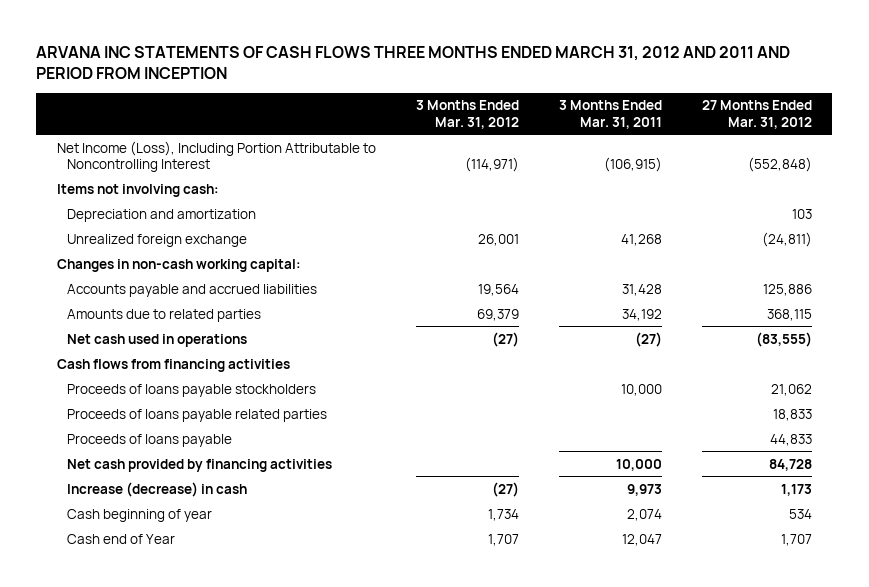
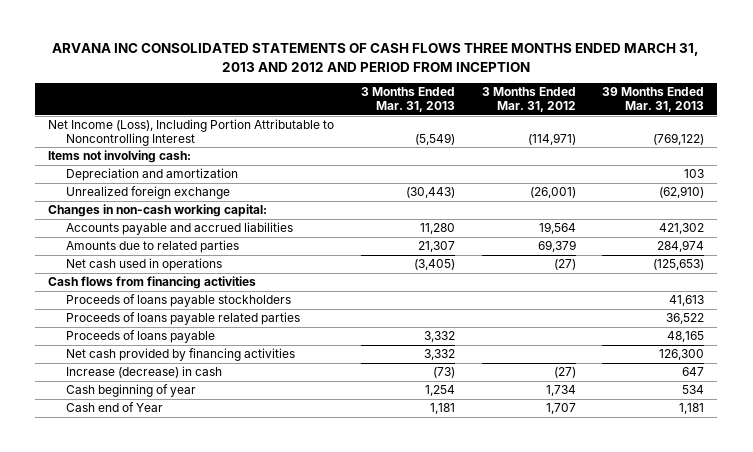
- ARVANA INC STATEMENTS OF CASH FLOWS THREE MONTHS ENDED MARCH 31, 2012 AND 2011 AND PERIOD FROM INCEPTION
+ ARVANA INC CONSOLIDATED STATEMENTS OF CASH FLOWS THREE MONTHS ENDED MARCH 31, 2013 AND 2012 AND PERIOD FROM INCEPTION
- | 3 Months Ended Mar. 31, 2012 | 3 Months Ended Mar. 31, 2011 | 27 Months Ended Mar. 31, 2012
+ | 3 Months Ended Mar. 31, 2013 | 3 Months Ended Mar. 31, 2012 | 39 Months Ended Mar. 31, 2013
- Unrealized foreign exchange | 26,001 | 41,268 | (24,811)
+ Unrealized foreign exchange | (30,443) | (26,001) | (62,910)

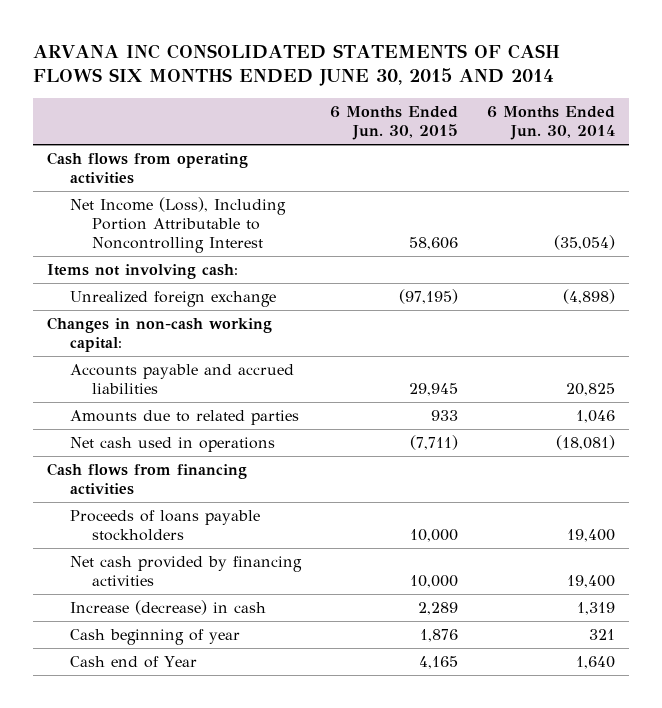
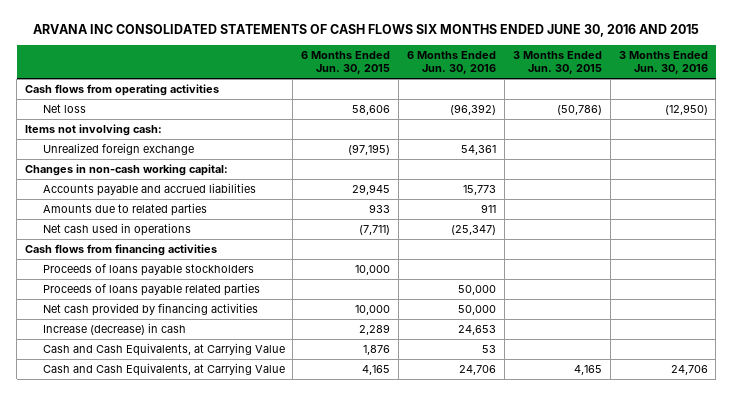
- ARVANA INC CONSOLIDATED STATEMENTS OF CASH FLOWS SIX MONTHS ENDED JUNE 30, 2015 AND 2014
+ ARVANA INC CONSOLIDATED STATEMENTS OF CASH FLOWS SIX MONTHS ENDED JUNE 30, 2016 AND 2015
- | 6 Months Ended Jun. 30, 2015 | 6 Months Ended Jun. 30, 2014
+ | 6 Months Ended Jun. 30, 2015 | 6 Months Ended Jun. 30, 2016 | 3 Months Ended Jun. 30, 2015 | 3 Months Ended Jun. 30, 2016
- Net Income (Loss), Including Portion Attributable to Noncontrolling Interest | 58,606 | (35,054)
+ Net loss | 58,606 | (96,392) | (50,786) | (12,950)
+ Proceeds of loans payable related parties | | 50,000 | |
- Cash beginning of year | 1,876 | 321
- Cash end of Year | 4,165 | 1,640
+ Cash and Cash Equivalents, at Carrying Value | 1,876 | 53 | |
+ Cash and Cash Equivalents, at Carrying Value | 4,165 | 24,706 | 4,165 | 24,706

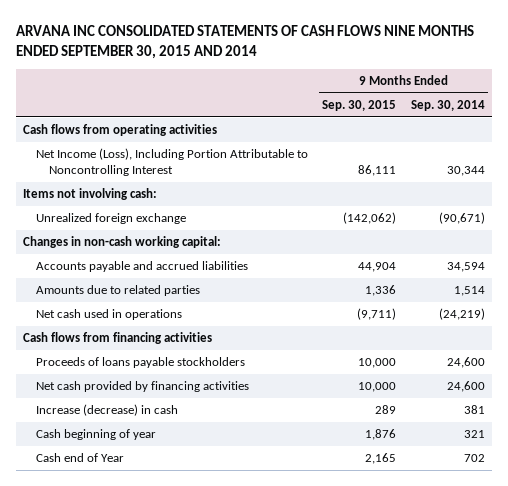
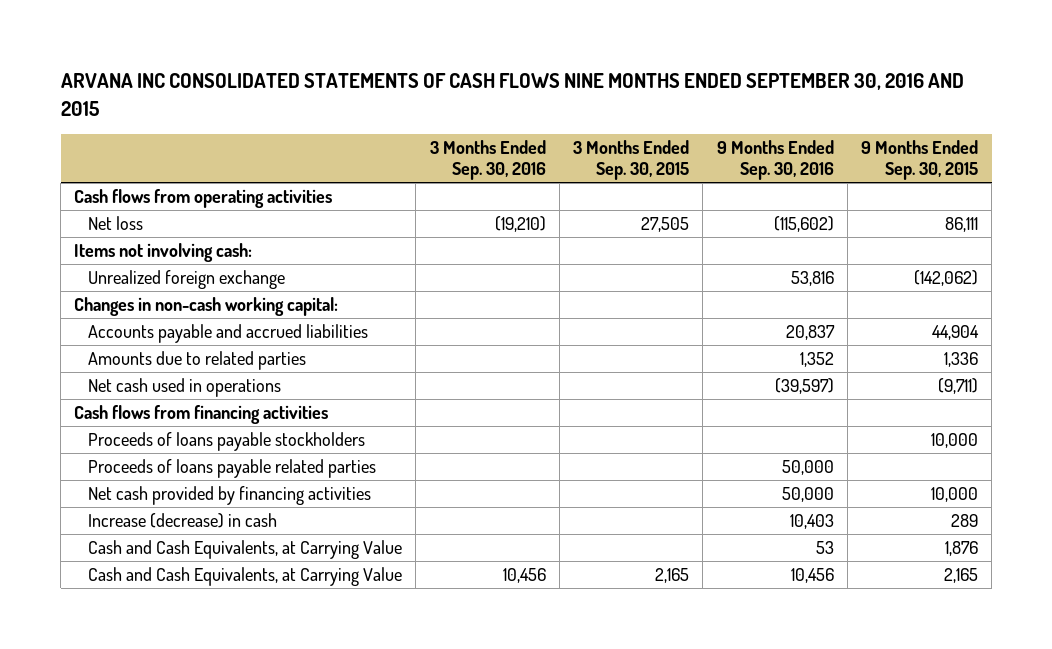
- ARVANA INC CONSOLIDATED STATEMENTS OF CASH FLOWS NINE MONTHS ENDED SEPTEMBER 30, 2015 AND 2014
+ ARVANA INC CONSOLIDATED STATEMENTS OF CASH FLOWS NINE MONTHS ENDED SEPTEMBER 30, 2016 AND 2015
- | 9 Months Ended Sep. 30, 2015 | 9 Months Ended Sep. 30, 2014
+ | 3 Months Ended Sep. 30, 2016 | 3 Months Ended Sep. 30, 2015 | 9 Months Ended Sep. 30, 2016 | 9 Months Ended Sep. 30, 2015
- Net Income (Loss), Including Portion Attributable to Noncontrolling Interest | 86,111 | 30,344
+ Net loss | (19,210) | 27,505 | (115,602) | 86,111
+ Proceeds of loans payable related parties | | | 50,000 |
- Cash beginning of year | 1,876 | 321
- Cash end of Year | 2,165 | 702
+ Cash and Cash Equivalents, at Carrying Value | | | 53 | 1,876
+ Cash and Cash Equivalents, at Carrying Value | 10,456 | 2,165 | 10,456 | 2,165

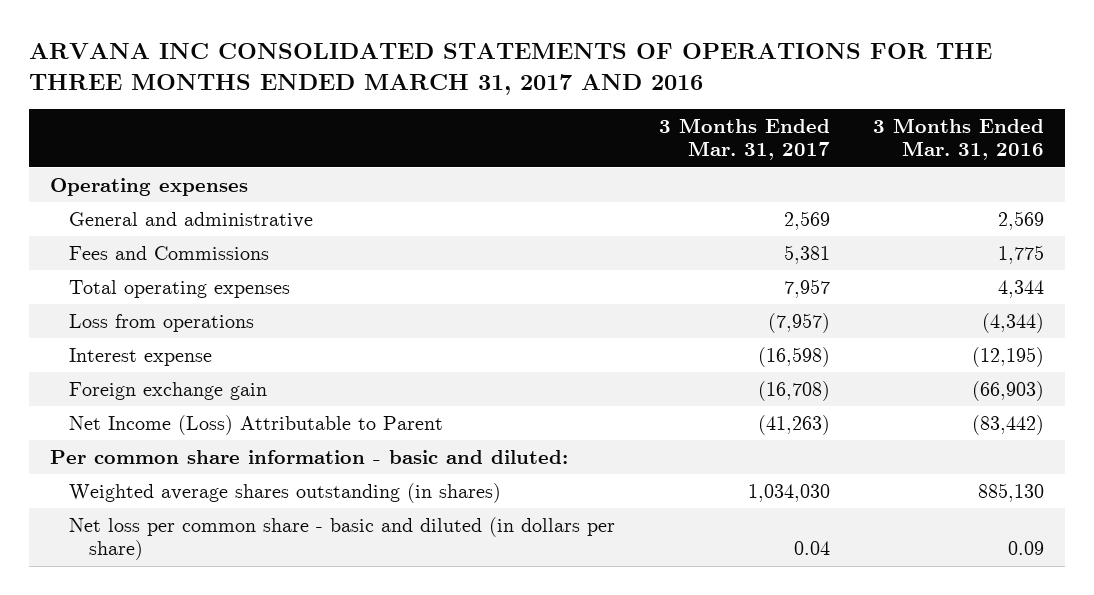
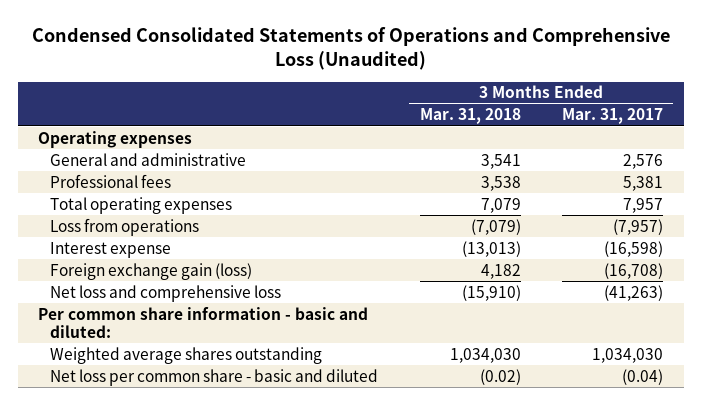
- ARVANA INC CONSOLIDATED STATEMENTS OF OPERATIONS FOR THE THREE MONTHS ENDED MARCH 31, 2017 AND 2016
+ Condensed Consolidated Statements of Operations and Comprehensive Loss (Unaudited)
- | 3 Months Ended Mar. 31, 2017 | 3 Months Ended Mar. 31, 2016
+ | 3 Months Ended Mar. 31, 2018 | 3 Months Ended Mar. 31, 2017
- General and administrative | 2,569 | 2,569
- Fees and Commissions | 5,381 | 1,775
+ General and administrative | 3,541 | 2,576
+ Professional fees | 3,538 | 5,381
- Foreign exchange gain | (16,708) | (66,903)
- Net Income (Loss) Attributable to Parent | (41,263) | (83,442)
+ Foreign exchange gain (loss) | 4,182 | (16,708)
+ Net loss and comprehensive loss | (15,910) | (41,263)
- Weighted average shares outstanding (in shares) | 1,034,030 | 885,130
- Net loss per common share - basic and diluted (in dollars per share) | 0.04 | 0.09
+ Weighted average shares outstanding | 1,034,030 | 1,034,030
+ Net loss per common share - basic and diluted | (0.02) | (0.04)

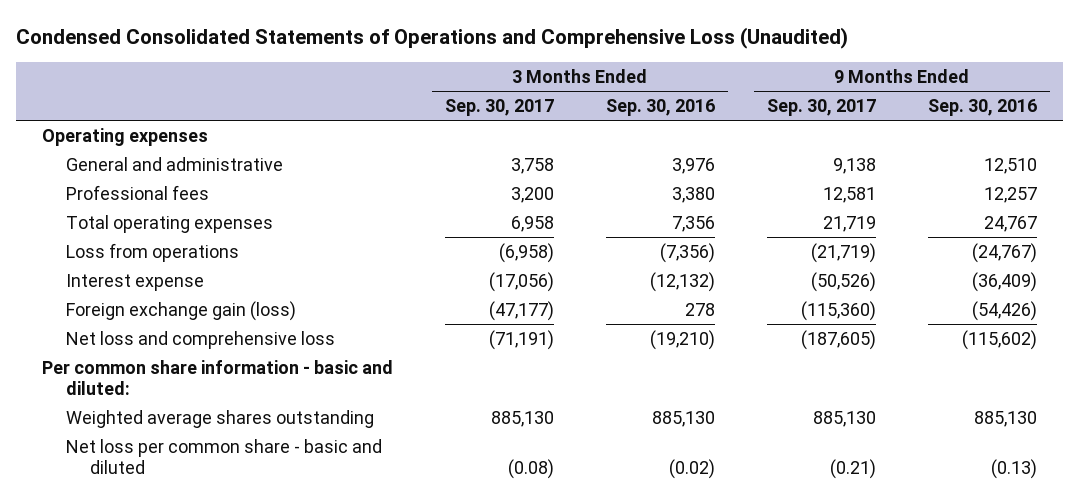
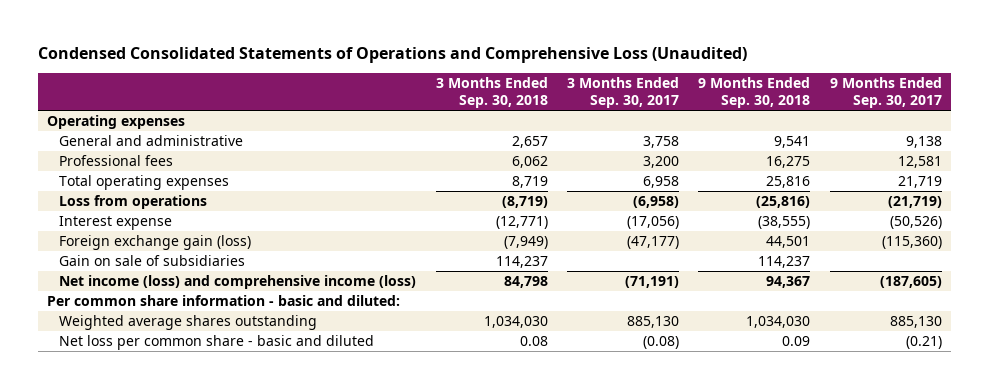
- | 3 Months Ended Sep. 30, 2017 | 3 Months Ended Sep. 30, 2016 | 9 Months Ended Sep. 30, 2017 | 9 Months Ended Sep. 30, 2016
+ | 3 Months Ended Sep. 30, 2018 | 3 Months Ended Sep. 30, 2017 | 9 Months Ended Sep. 30, 2018 | 9 Months Ended Sep. 30, 2017
- Net loss and comprehensive loss | (71,191) | (19,210) | (187,605) | (115,602)
+ Gain on sale of subsidiaries | 114,237 | | 114,237 |
+ Net income (loss) and comprehensive income (loss) | 84,798 | (71,191) | 94,367 | (187,605)

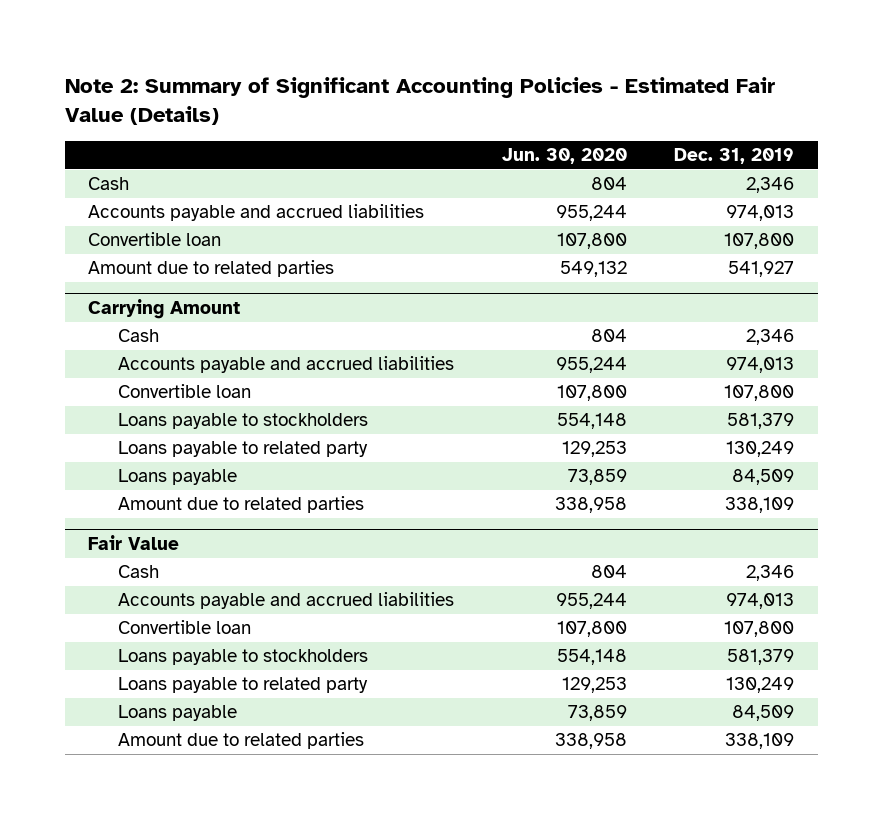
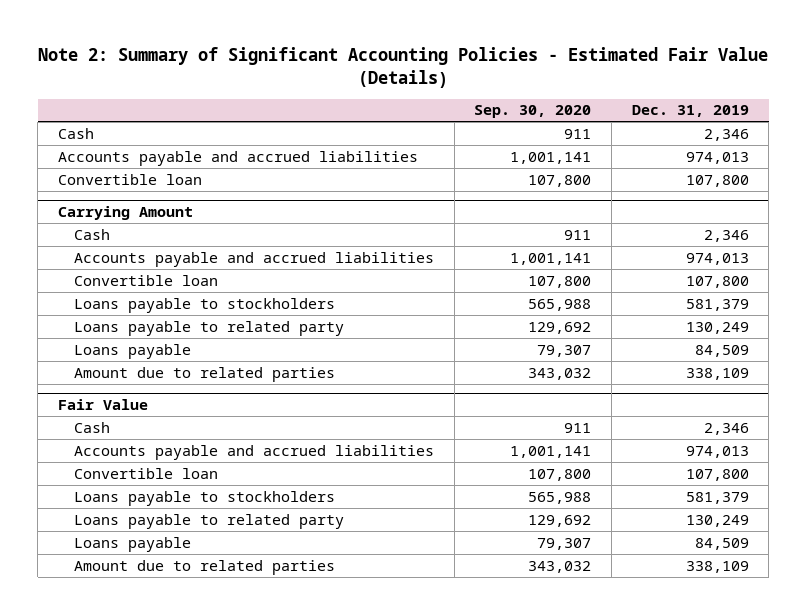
- | Jun. 30, 2020 | Dec. 31, 2019
+ | Sep. 30, 2020 | Dec. 31, 2019
- Amount due to related parties | 549,132 | 541,927

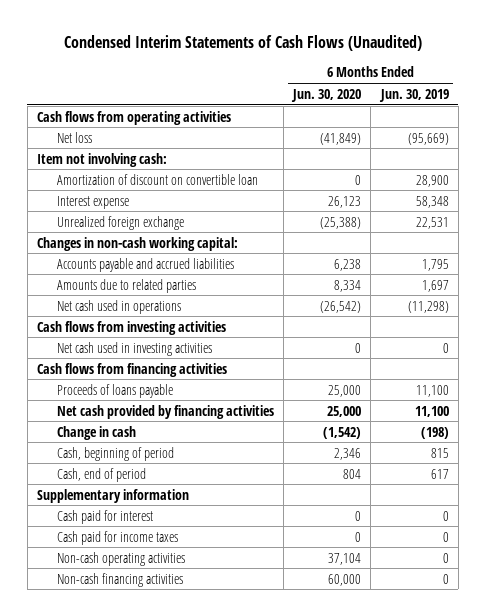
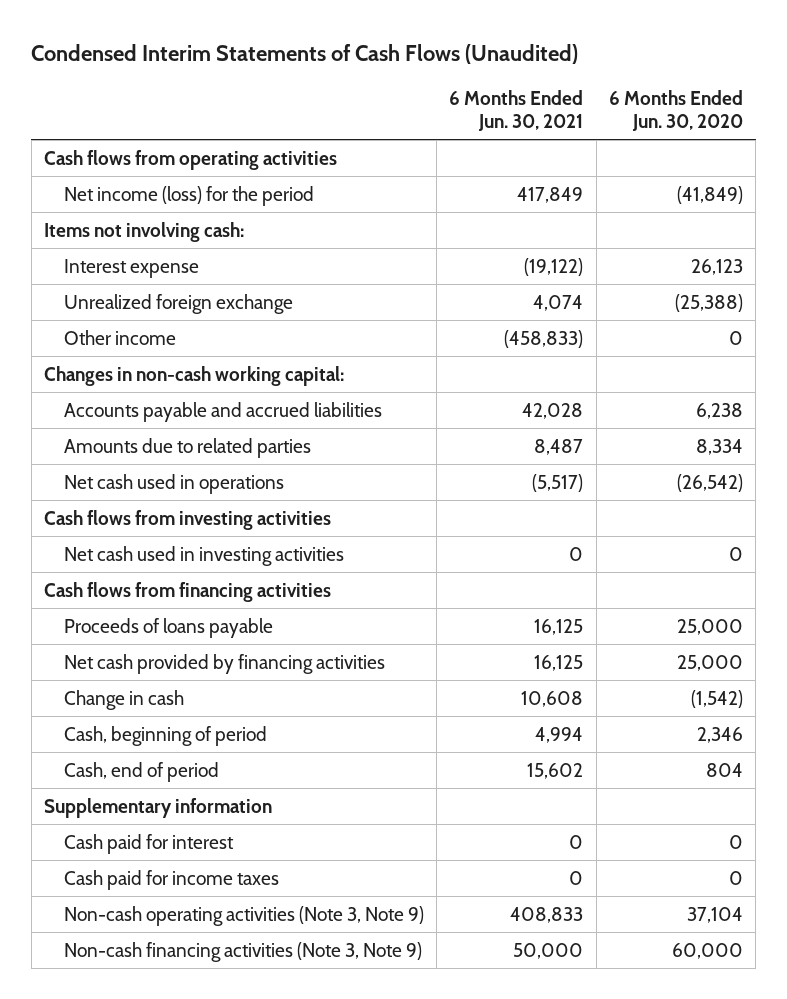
- | 6 Months Ended Jun. 30, 2020 | 6 Months Ended Jun. 30, 2019
+ | 6 Months Ended Jun. 30, 2021 | 6 Months Ended Jun. 30, 2020
- Net loss | (41,849) | (95,669)
- Item not involving cash:
- Amortization of discount on convertible loan | 0 | 28,900
+ Net income (loss) for the period | 417,849 | (41,849)
+ Items not involving cash:
+ Other income | (458,833) | 0
- Non-cash operating activities | 37,104 | 0
- Non-cash financing activities | 60,000 | 0
+ Non-cash operating activities (Note 3, Note 9) | 408,833 | 37,104
+ Non-cash financing activities (Note 3, Note 9) | 50,000 | 60,000

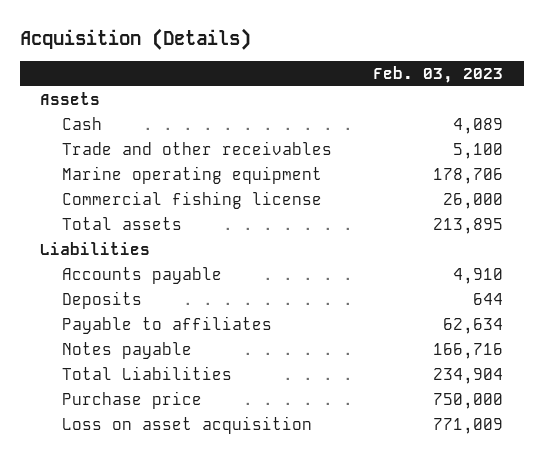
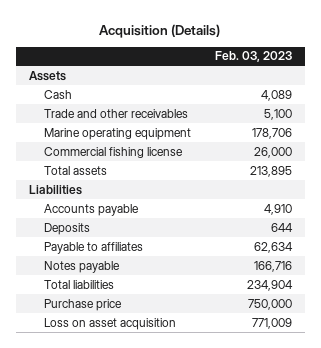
- Total Liabilities | 234,904
+ Total liabilities | 234,904

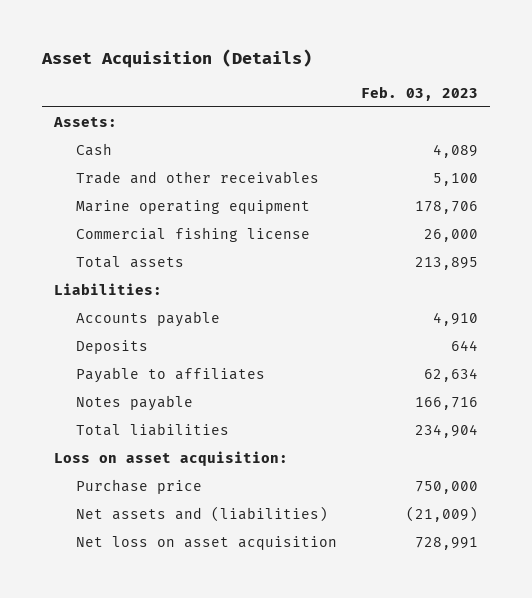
- Acquisition (Details)
+ Asset Acquisition (Details)
- Assets
+ Assets:
- Liabilities
+ Liabilities:
+ Loss on asset acquisition:
- Loss on asset acquisition | 771,009
+ Net assets and (liabilities) | (21,009)
+ Net loss on asset acquisition | 728,991

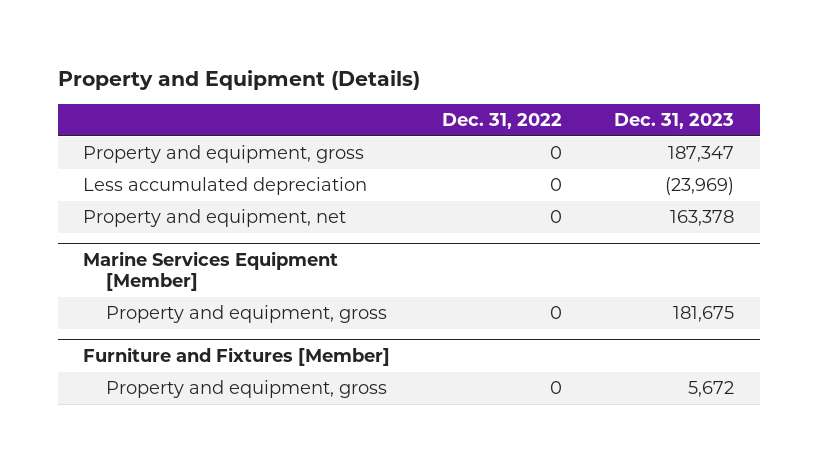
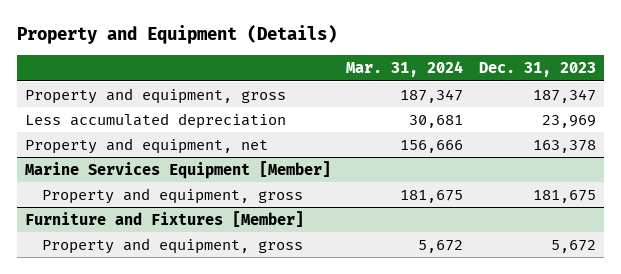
- | Dec. 31, 2022 | Dec. 31, 2023
+ | Mar. 31, 2024 | Dec. 31, 2023
- Less accumulated depreciation | 0 | (23,969)
+ Less accumulated depreciation | 30,681 | 23,969

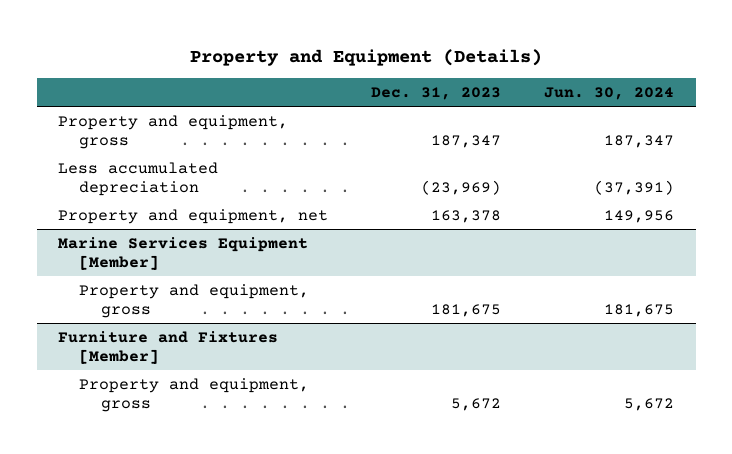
- | Mar. 31, 2024 | Dec. 31, 2023
+ | Dec. 31, 2023 | Jun. 30, 2024
- Less accumulated depreciation | 30,681 | 23,969
+ Less accumulated depreciation | (23,969) | (37,391)

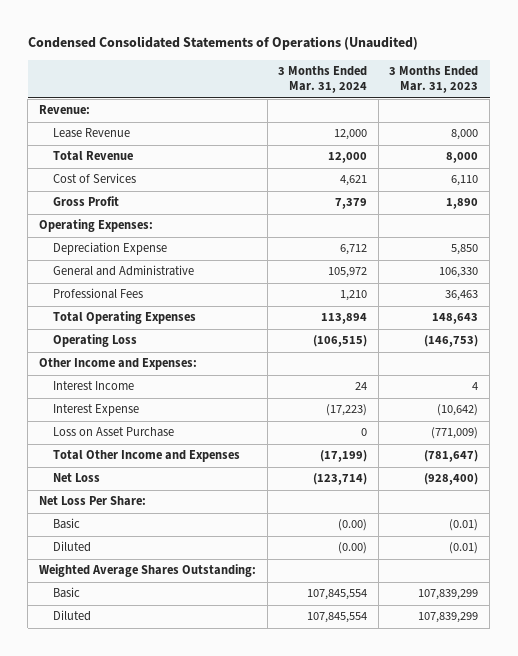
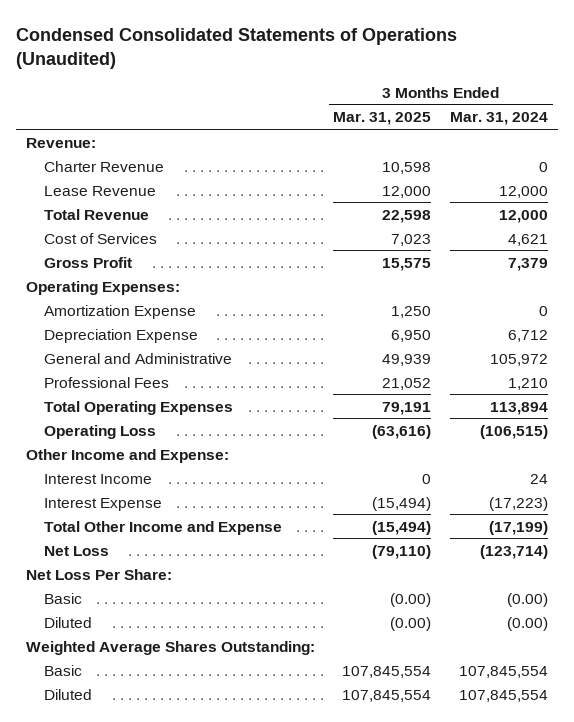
- | 3 Months Ended Mar. 31, 2024 | 3 Months Ended Mar. 31, 2023
+ | 3 Months Ended Mar. 31, 2025 | 3 Months Ended Mar. 31, 2024
+ Charter Revenue | 10,598 | 0
+ Amortization Expense | 1,250 | 0
- Other Income and Expenses:
+ Other Income and Expense:
- Loss on Asset Purchase | 0 | (771,009)
- Total Other Income and Expenses | (17,199) | (781,647)
+ Total Other Income and Expense | (15,494) | (17,199)

